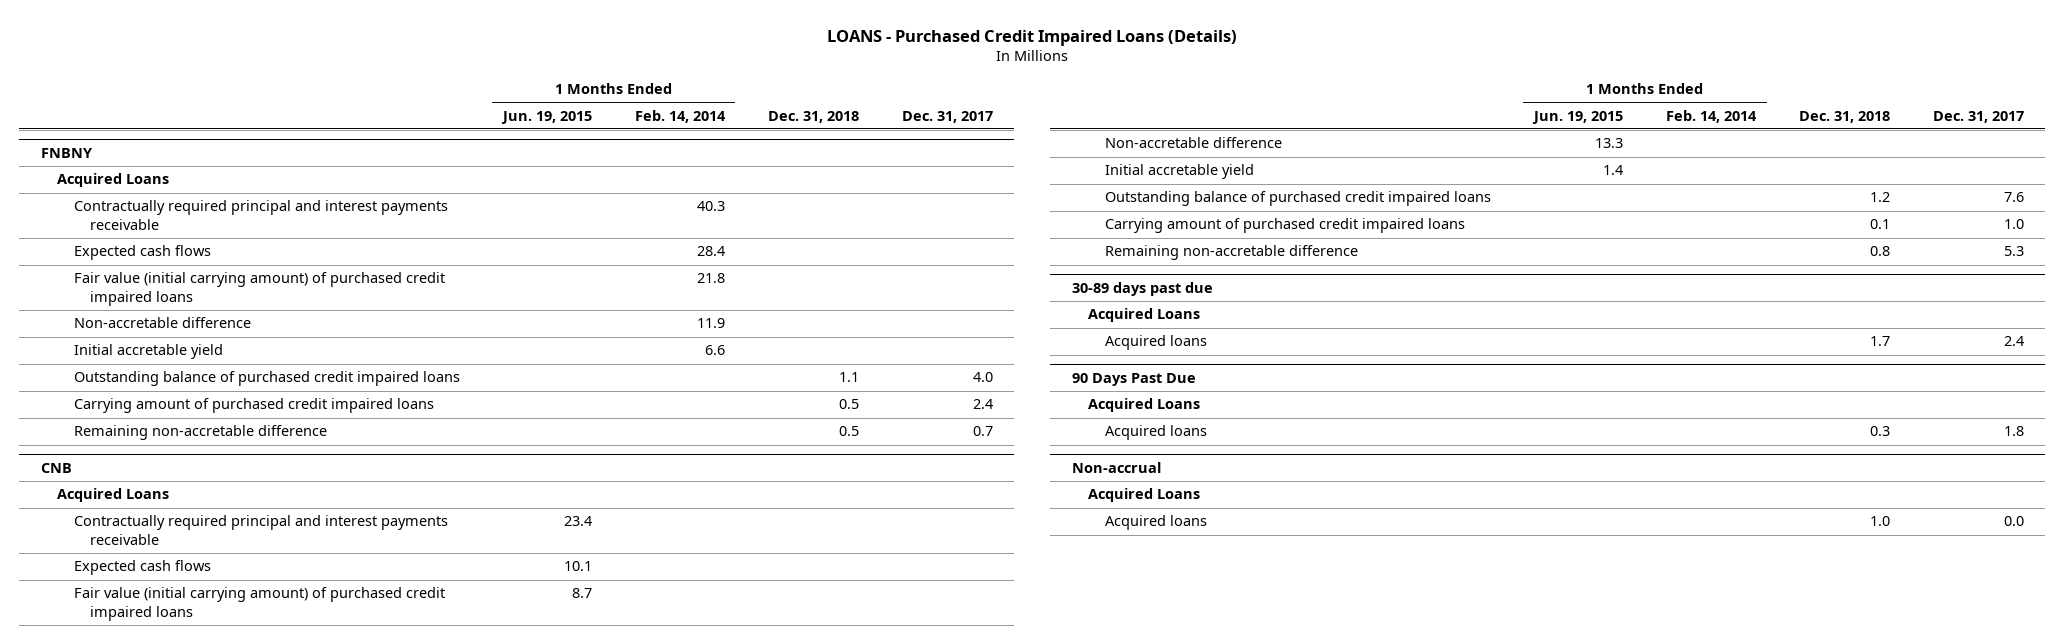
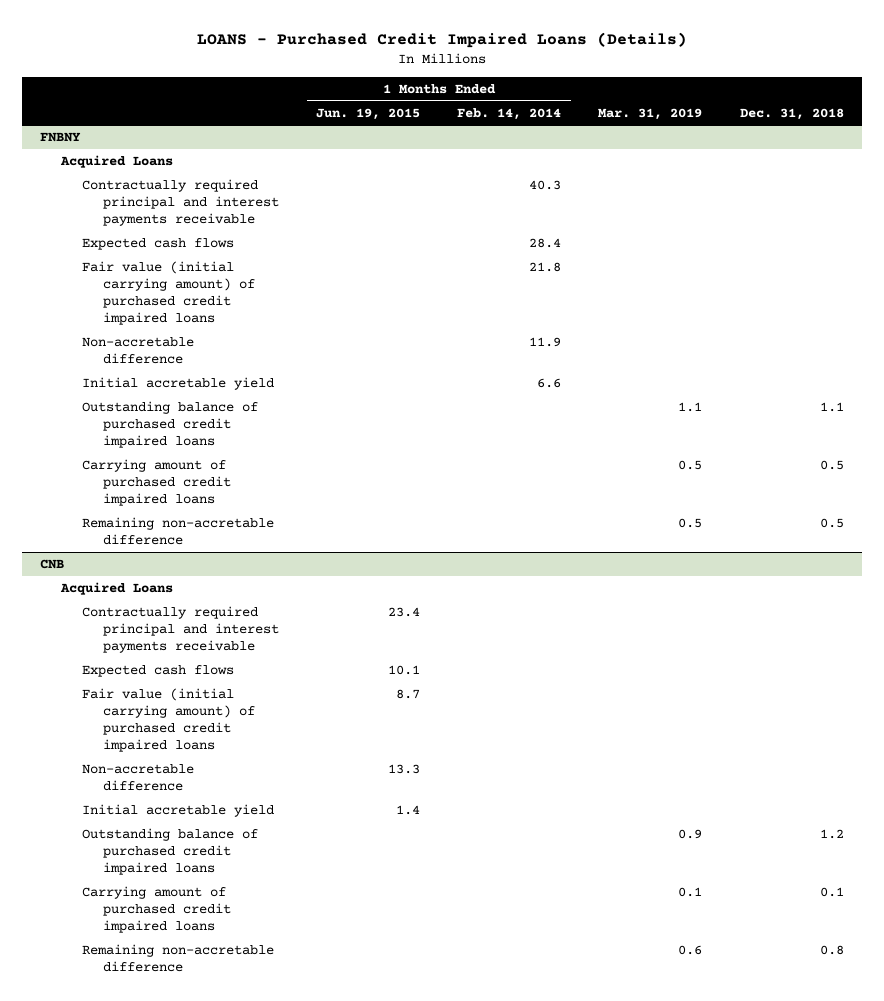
- | 1 Months Ended Jun. 19, 2015 | 1 Months Ended Feb. 14, 2014 | Dec. 31, 2018 | Dec. 31, 2017
+ | 1 Months Ended Jun. 19, 2015 | 1 Months Ended Feb. 14, 2014 | Mar. 31, 2019 | Dec. 31, 2018
- 30-89 days past due
- Acquired Loans
- Acquired loans | | | 1.7 | 2.4
- 90 Days Past Due
- Acquired Loans
- Acquired loans | | | 0.3 | 1.8
- Non-accrual
- Acquired Loans
- Acquired loans | | | 1.0 | 0.0

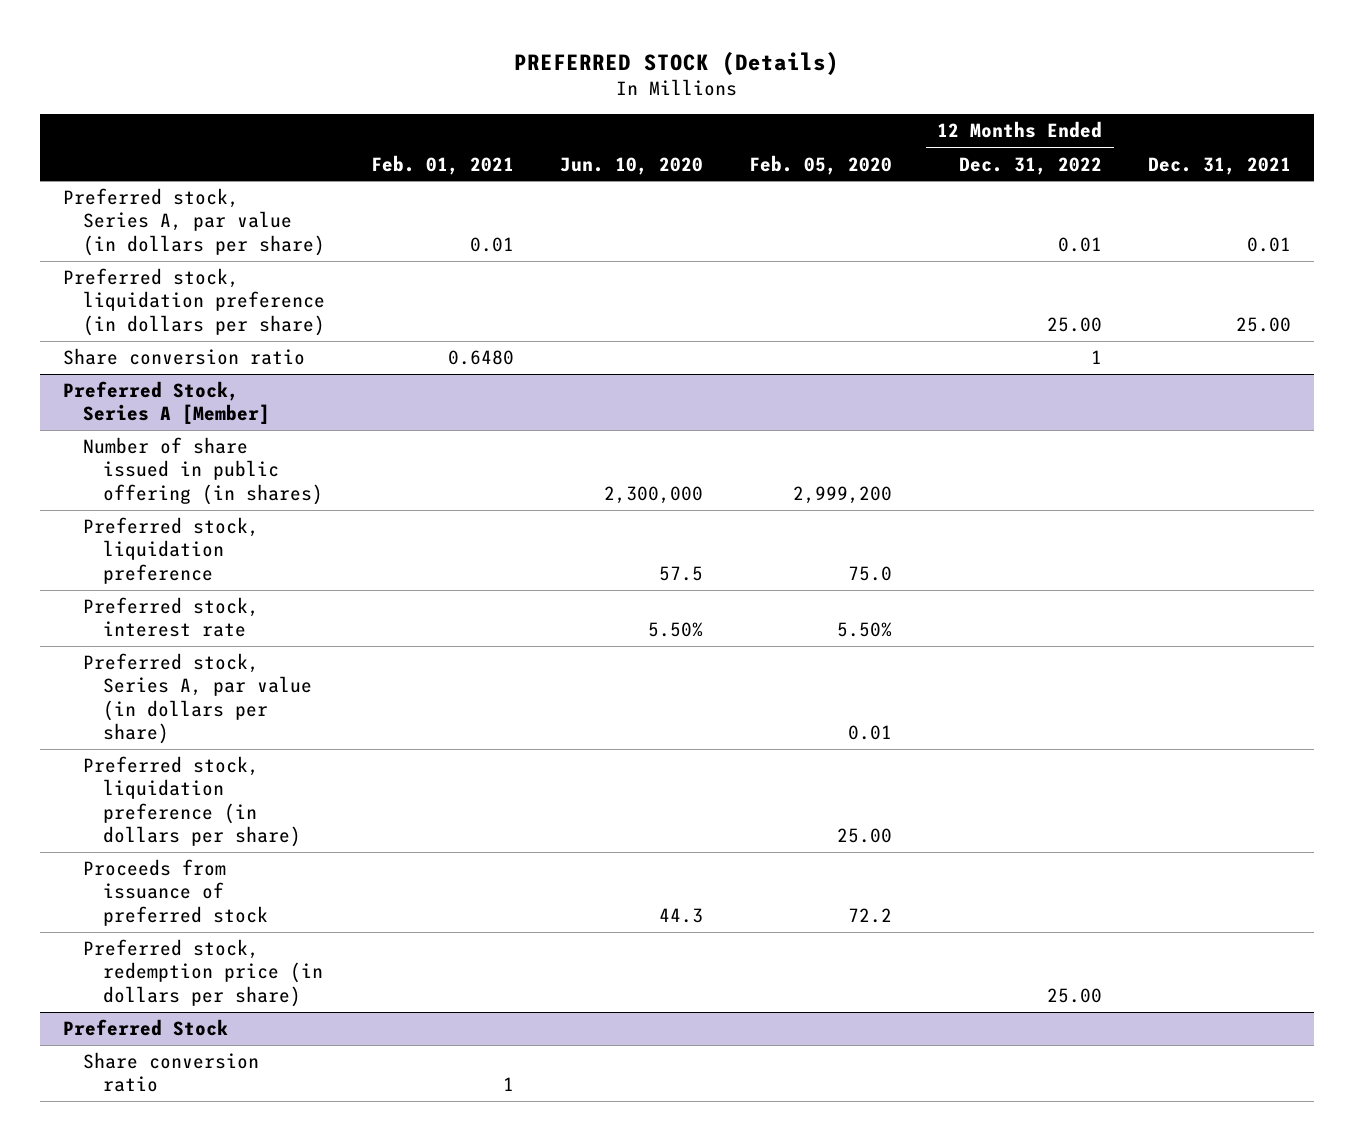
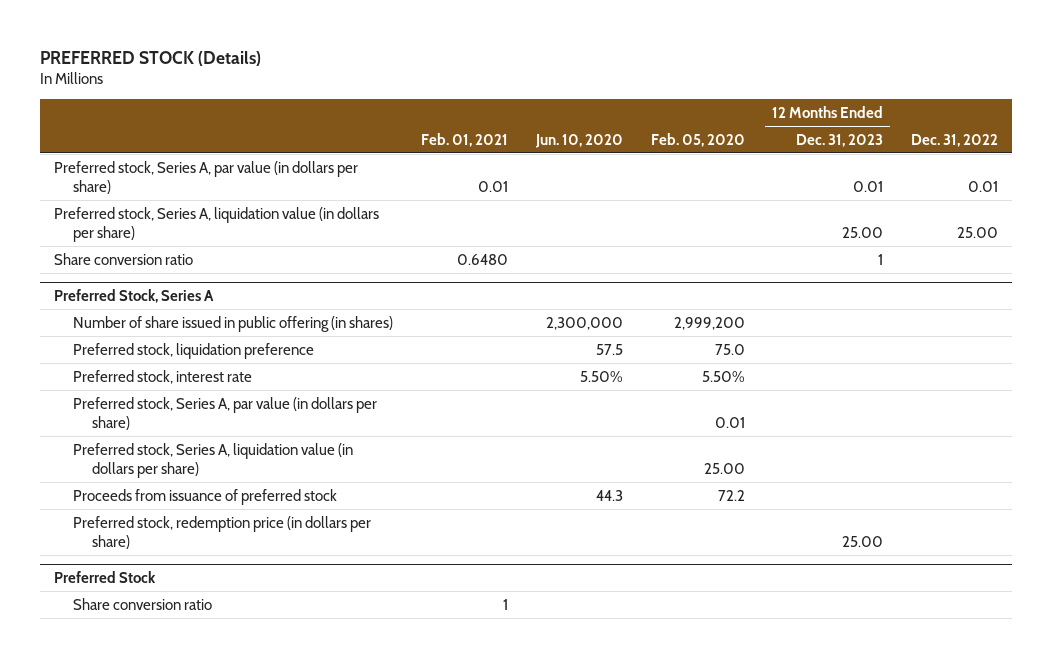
- | Feb. 01, 2021 | Jun. 10, 2020 | Feb. 05, 2020 | 12 Months Ended Dec. 31, 2022 | Dec. 31, 2021
+ | Feb. 01, 2021 | Jun. 10, 2020 | Feb. 05, 2020 | 12 Months Ended Dec. 31, 2023 | Dec. 31, 2022
- Preferred stock, liquidation preference (in dollars per share) | | | | 25.00 | 25.00
+ Preferred stock, Series A, liquidation value (in dollars per share) | | | | 25.00 | 25.00
- Preferred Stock, Series A [Member]
+ Preferred Stock, Series A
- Preferred stock, liquidation preference (in dollars per share) | | | 25.00 | |
+ Preferred stock, Series A, liquidation value (in dollars per share) | | | 25.00 | |

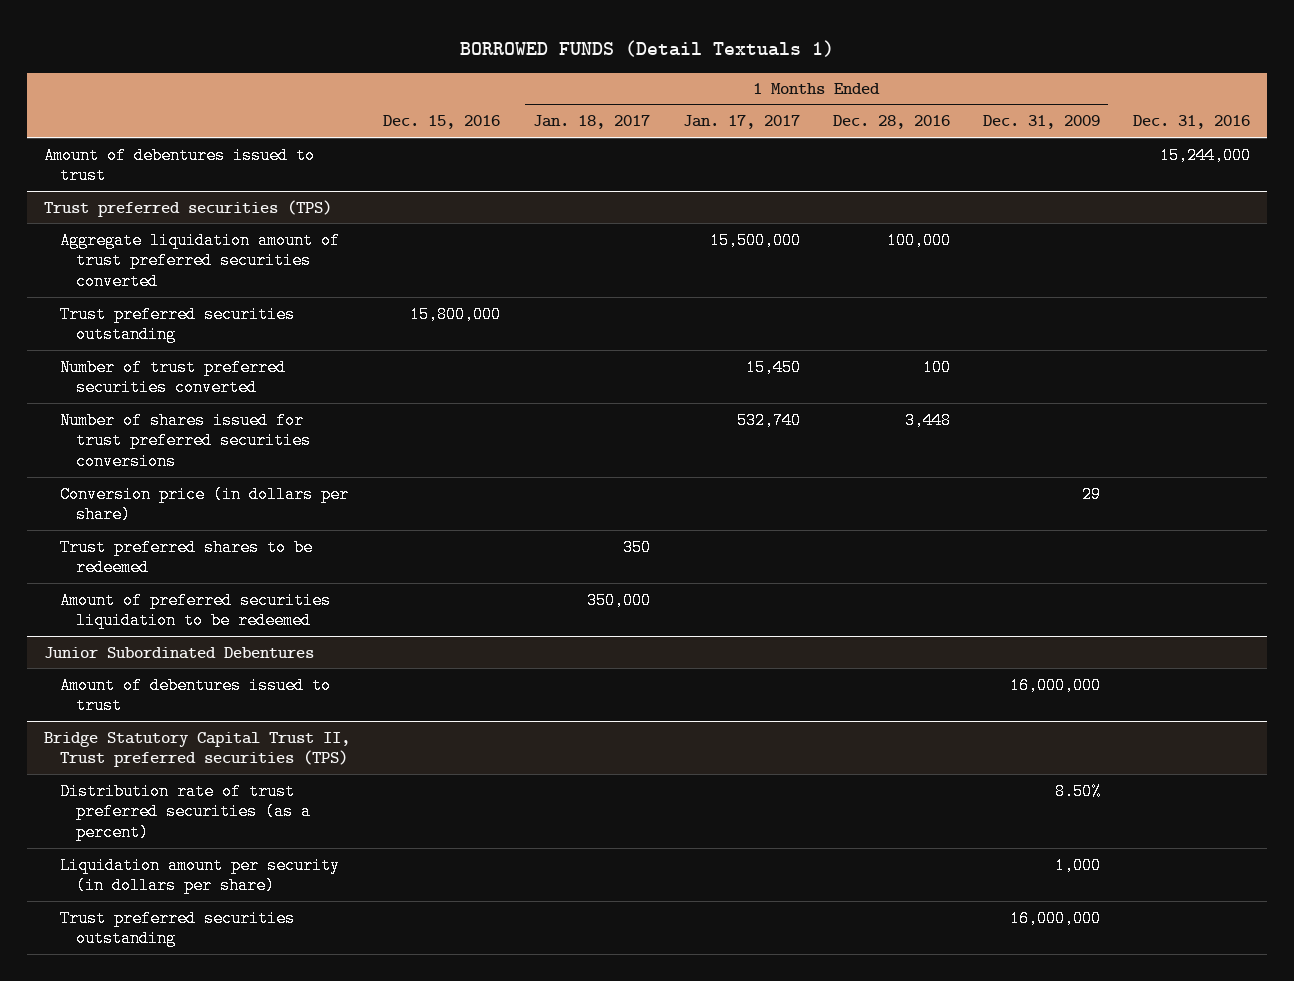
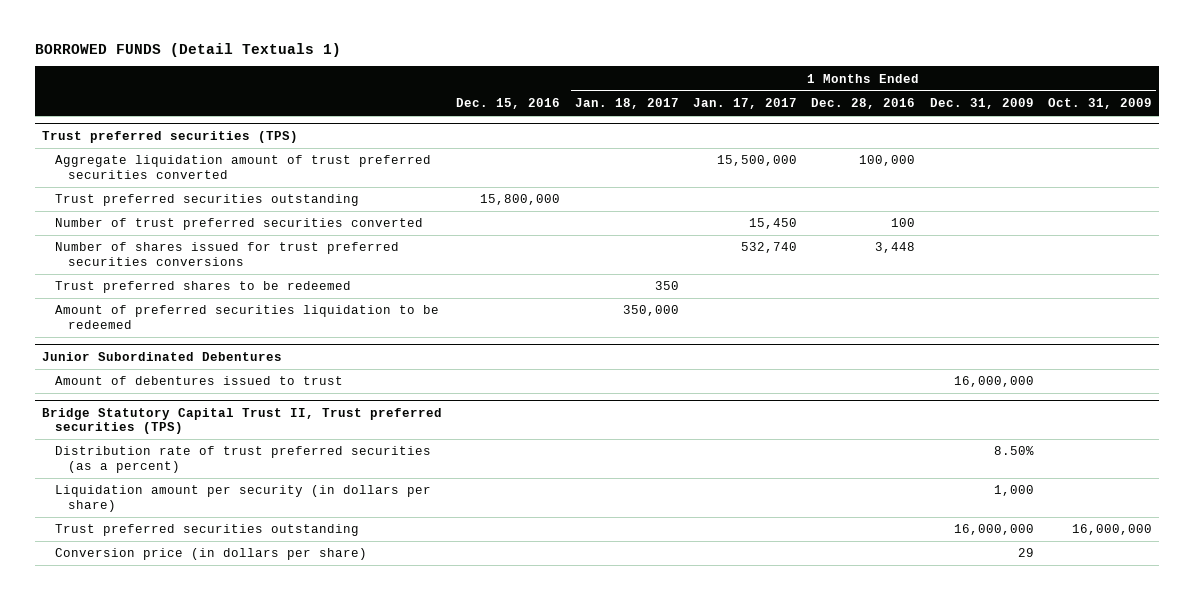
- | Dec. 15, 2016 | 1 Months Ended Jan. 18, 2017 | 1 Months Ended Jan. 17, 2017 | 1 Months Ended Dec. 28, 2016 | 1 Months Ended Dec. 31, 2009 | Dec. 31, 2016
+ | Dec. 15, 2016 | 1 Months Ended Jan. 18, 2017 | 1 Months Ended Jan. 17, 2017 | 1 Months Ended Dec. 28, 2016 | 1 Months Ended Dec. 31, 2009 | 1 Months Ended Oct. 31, 2009
- Amount of debentures issued to trust | | | | | | 15,244,000
@ Trust preferred securities (TPS)
- Conversion price (in dollars per share) | | | | | 29 |
@ Bridge Statutory Capital Trust II, Trust preferred securities (TPS)
+ Conversion price (in dollars per share) | | | | | 29 |

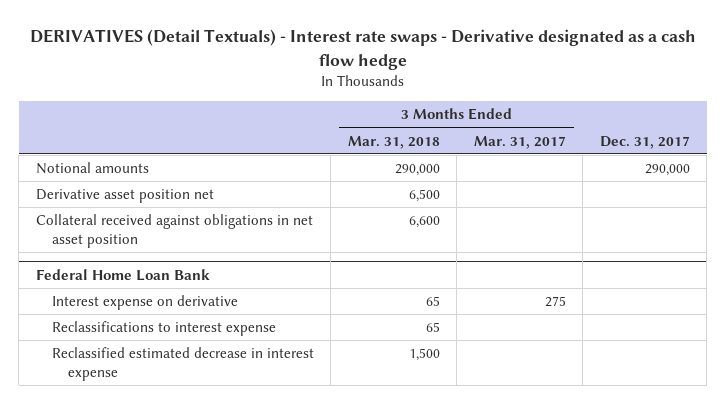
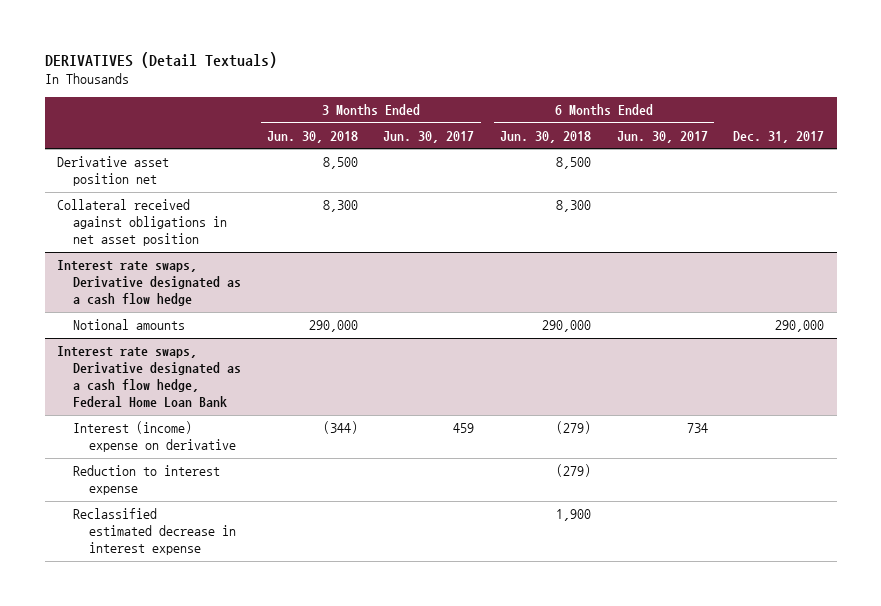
- DERIVATIVES (Detail Textuals) - Interest rate swaps - Derivative designated as a cash flow hedge
+ DERIVATIVES (Detail Textuals)
- | 3 Months Ended Mar. 31, 2018 | 3 Months Ended Mar. 31, 2017 | Dec. 31, 2017
+ | 3 Months Ended Jun. 30, 2018 | 3 Months Ended Jun. 30, 2017 | 6 Months Ended Jun. 30, 2018 | 6 Months Ended Jun. 30, 2017 | Dec. 31, 2017
- Notional amounts | 290,000 | | 290,000
- Federal Home Loan Bank
- Interest expense on derivative | 65 | 275 |
- Reclassifications to interest expense | 65 | |
+ Interest rate swaps, Derivative designated as a cash flow hedge
+ Notional amounts | 290,000 | | 290,000 | | 290,000
+ Interest rate swaps, Derivative designated as a cash flow hedge, Federal Home Loan Bank
+ Interest (income) expense on derivative | (344) | 459 | (279) | 734 |
+ Reduction to interest expense | | | (279) | |

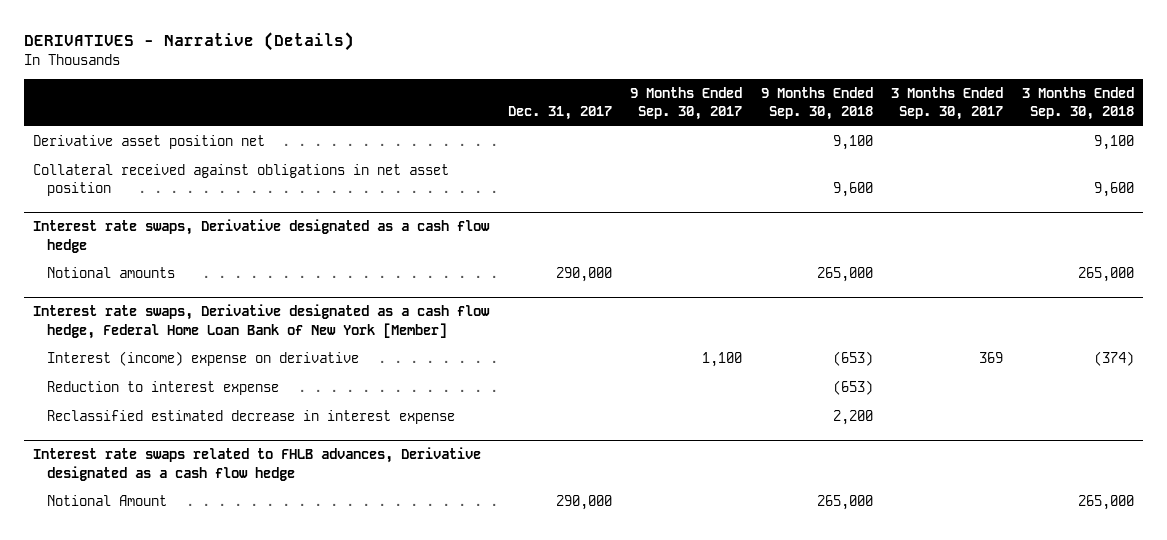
- DERIVATIVES (Detail Textuals)
+ DERIVATIVES - Narrative (Details)
- | 3 Months Ended Jun. 30, 2018 | 3 Months Ended Jun. 30, 2017 | 6 Months Ended Jun. 30, 2018 | 6 Months Ended Jun. 30, 2017 | Dec. 31, 2017
+ | Dec. 31, 2017 | 9 Months Ended Sep. 30, 2017 | 9 Months Ended Sep. 30, 2018 | 3 Months Ended Sep. 30, 2017 | 3 Months Ended Sep. 30, 2018
- Interest rate swaps, Derivative designated as a cash flow hedge, Federal Home Loan Bank
+ Interest rate swaps, Derivative designated as a cash flow hedge, Federal Home Loan Bank of New York [Member]
+ Interest rate swaps related to FHLB advances, Derivative designated as a cash flow hedge
+ Notional Amount | 290,000 | | 265,000 | | 265,000

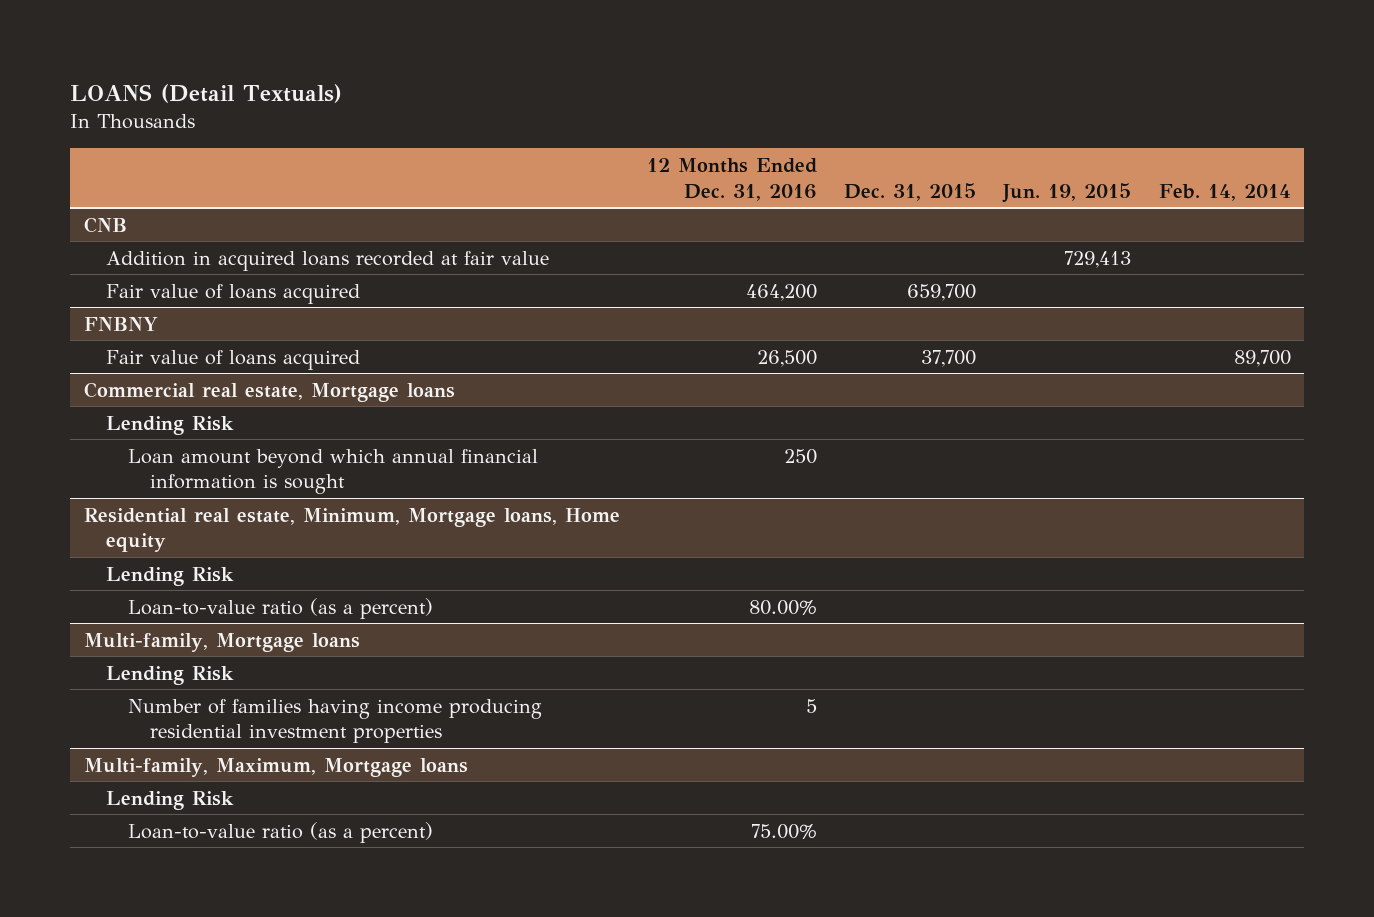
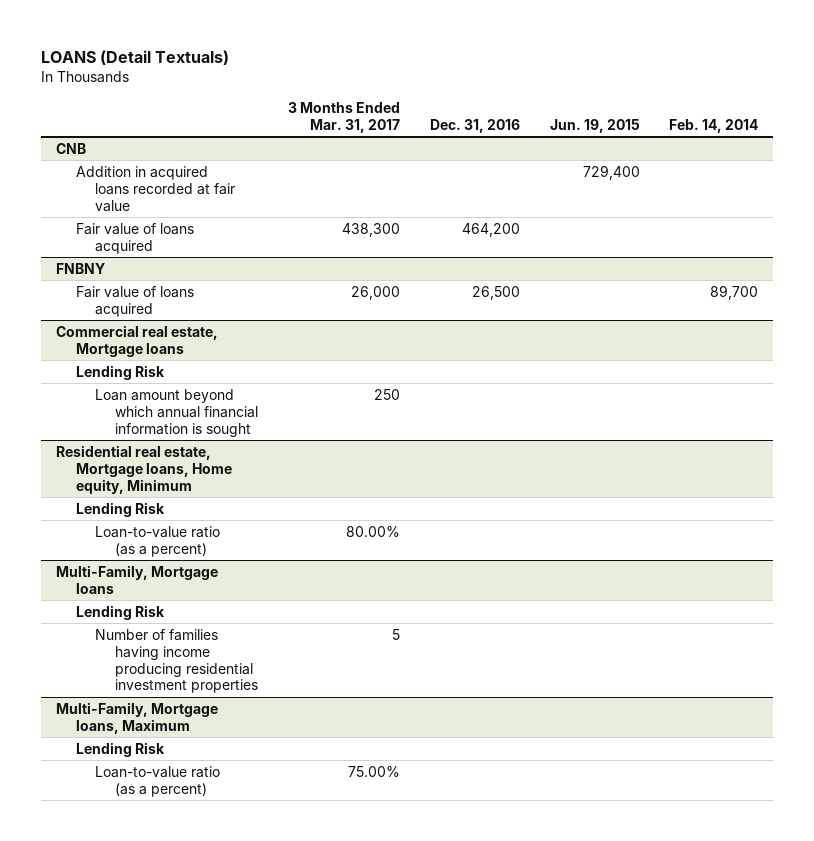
- | 12 Months Ended Dec. 31, 2016 | Dec. 31, 2015 | Jun. 19, 2015 | Feb. 14, 2014
+ | 3 Months Ended Mar. 31, 2017 | Dec. 31, 2016 | Jun. 19, 2015 | Feb. 14, 2014
@ CNB
- Addition in acquired loans recorded at fair value | | | 729,413 |
+ Addition in acquired loans recorded at fair value | | | 729,400 |
- Residential real estate, Minimum, Mortgage loans, Home equity
+ Residential real estate, Mortgage loans, Home equity, Minimum
- Multi-family, Mortgage loans
+ Multi-Family, Mortgage loans
- Multi-family, Maximum, Mortgage loans
+ Multi-Family, Mortgage loans, Maximum

